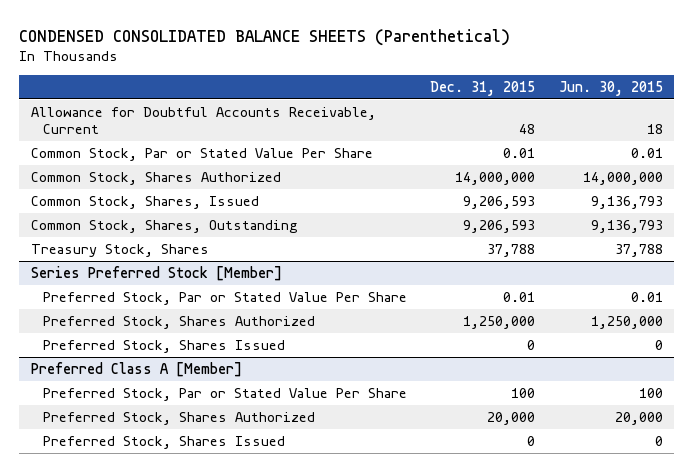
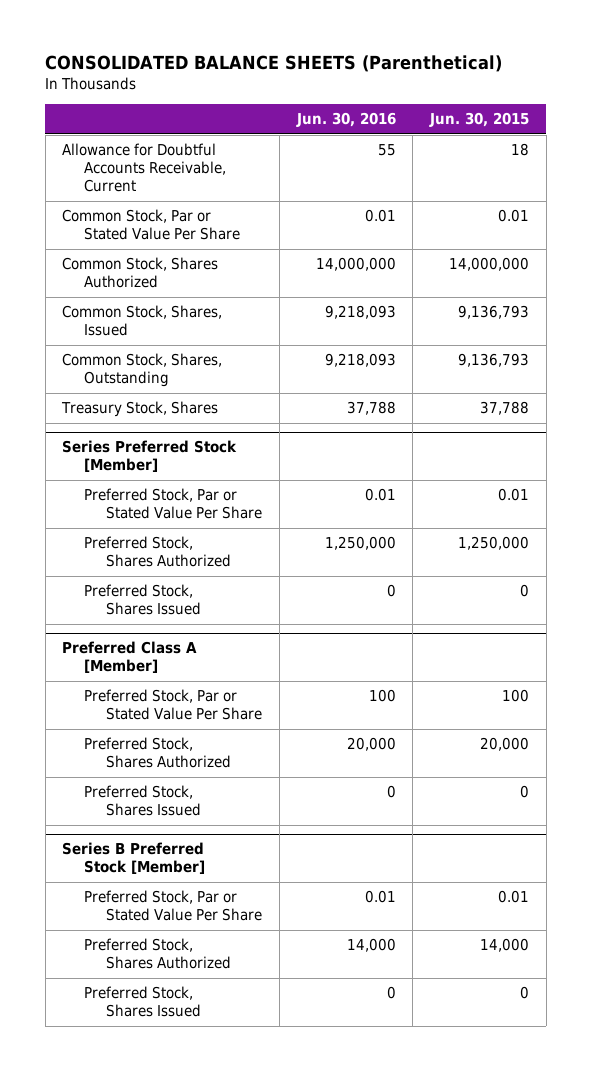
- CONDENSED CONSOLIDATED BALANCE SHEETS (Parenthetical)
+ CONSOLIDATED BALANCE SHEETS (Parenthetical)
- | Dec. 31, 2015 | Jun. 30, 2015
+ | Jun. 30, 2016 | Jun. 30, 2015
+ Series B Preferred Stock [Member]
+ Preferred Stock, Par or Stated Value Per Share | 0.01 | 0.01
+ Preferred Stock, Shares Authorized | 14,000 | 14,000
+ Preferred Stock, Shares Issued | 0 | 0

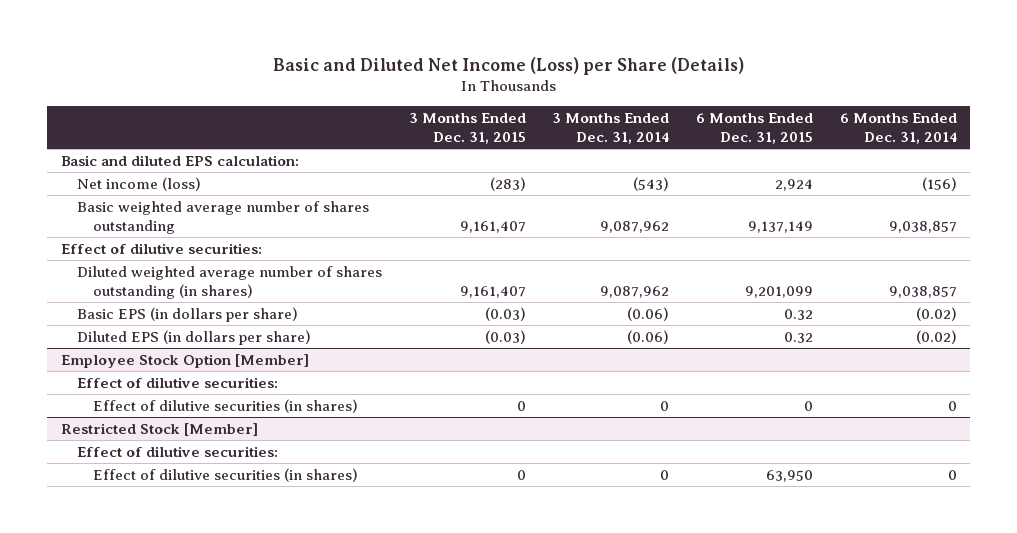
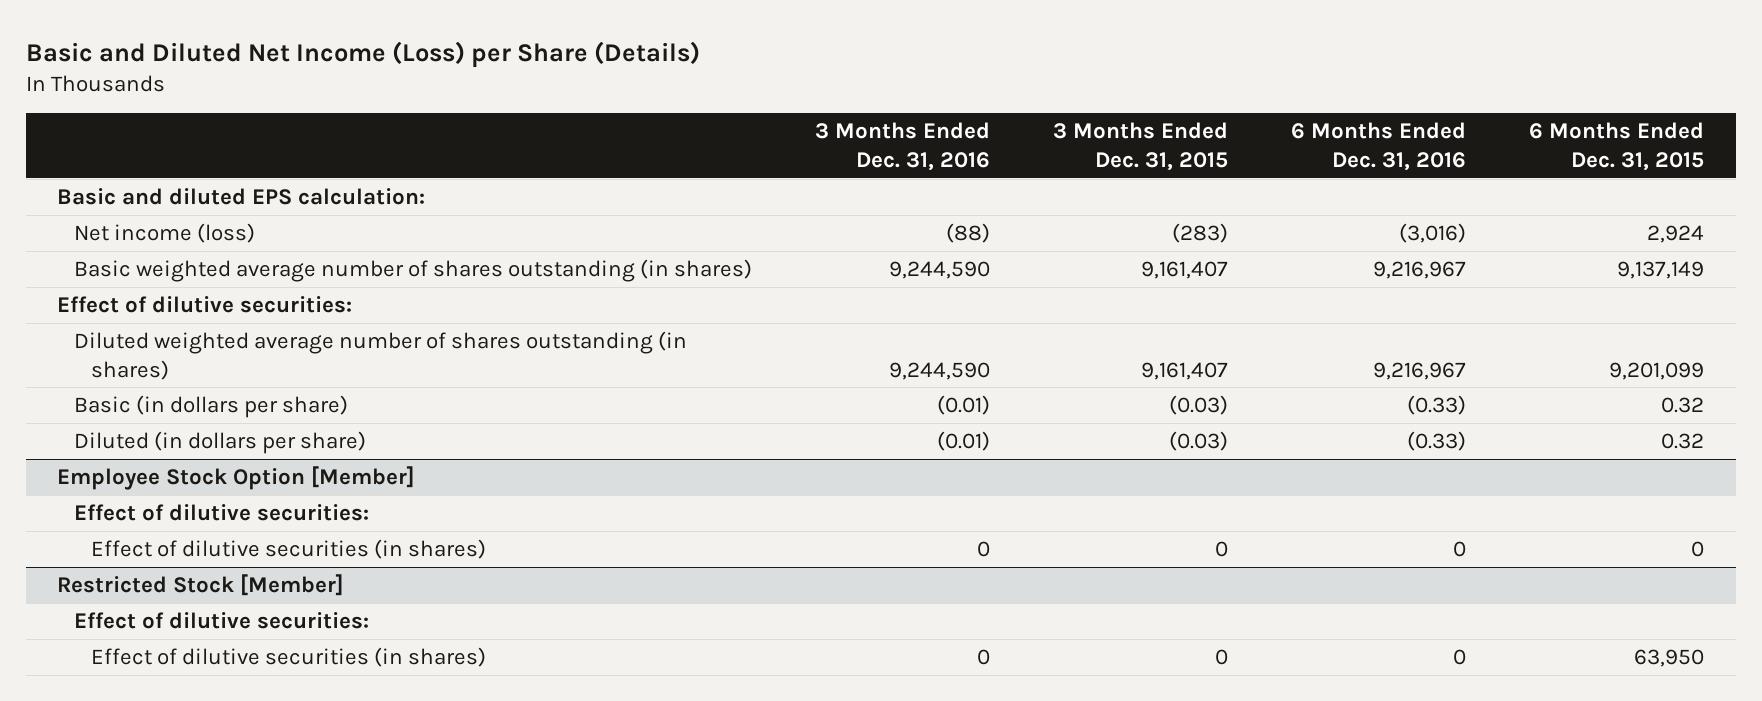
- | 3 Months Ended Dec. 31, 2015 | 3 Months Ended Dec. 31, 2014 | 6 Months Ended Dec. 31, 2015 | 6 Months Ended Dec. 31, 2014
+ | 3 Months Ended Dec. 31, 2016 | 3 Months Ended Dec. 31, 2015 | 6 Months Ended Dec. 31, 2016 | 6 Months Ended Dec. 31, 2015
- Basic weighted average number of shares outstanding | 9,161,407 | 9,087,962 | 9,137,149 | 9,038,857
+ Basic weighted average number of shares outstanding (in shares) | 9,244,590 | 9,161,407 | 9,216,967 | 9,137,149
- Basic EPS (in dollars per share) | (0.03) | (0.06) | 0.32 | (0.02)
- Diluted EPS (in dollars per share) | (0.03) | (0.06) | 0.32 | (0.02)
+ Basic (in dollars per share) | (0.01) | (0.03) | (0.33) | 0.32
+ Diluted (in dollars per share) | (0.01) | (0.03) | (0.33) | 0.32

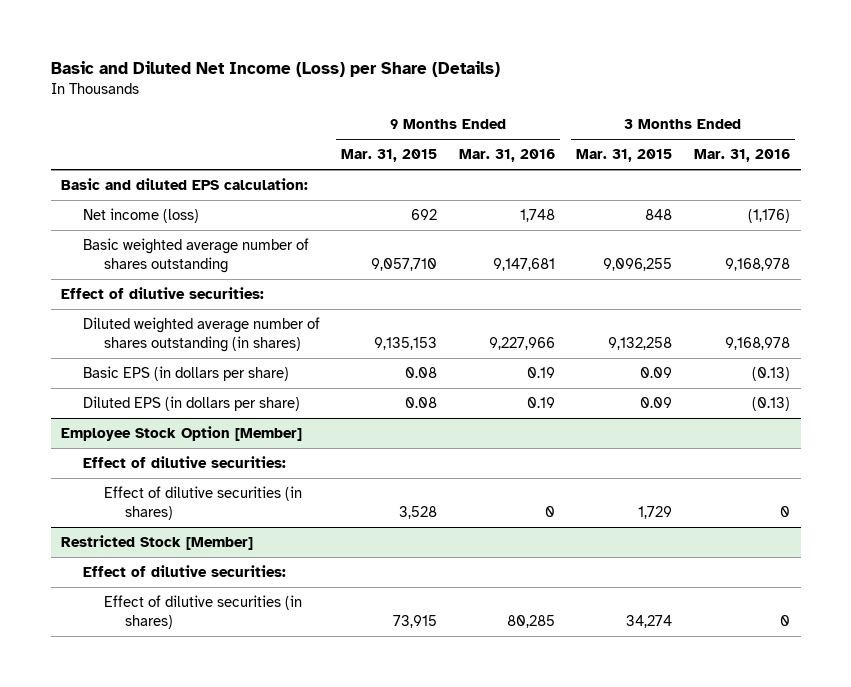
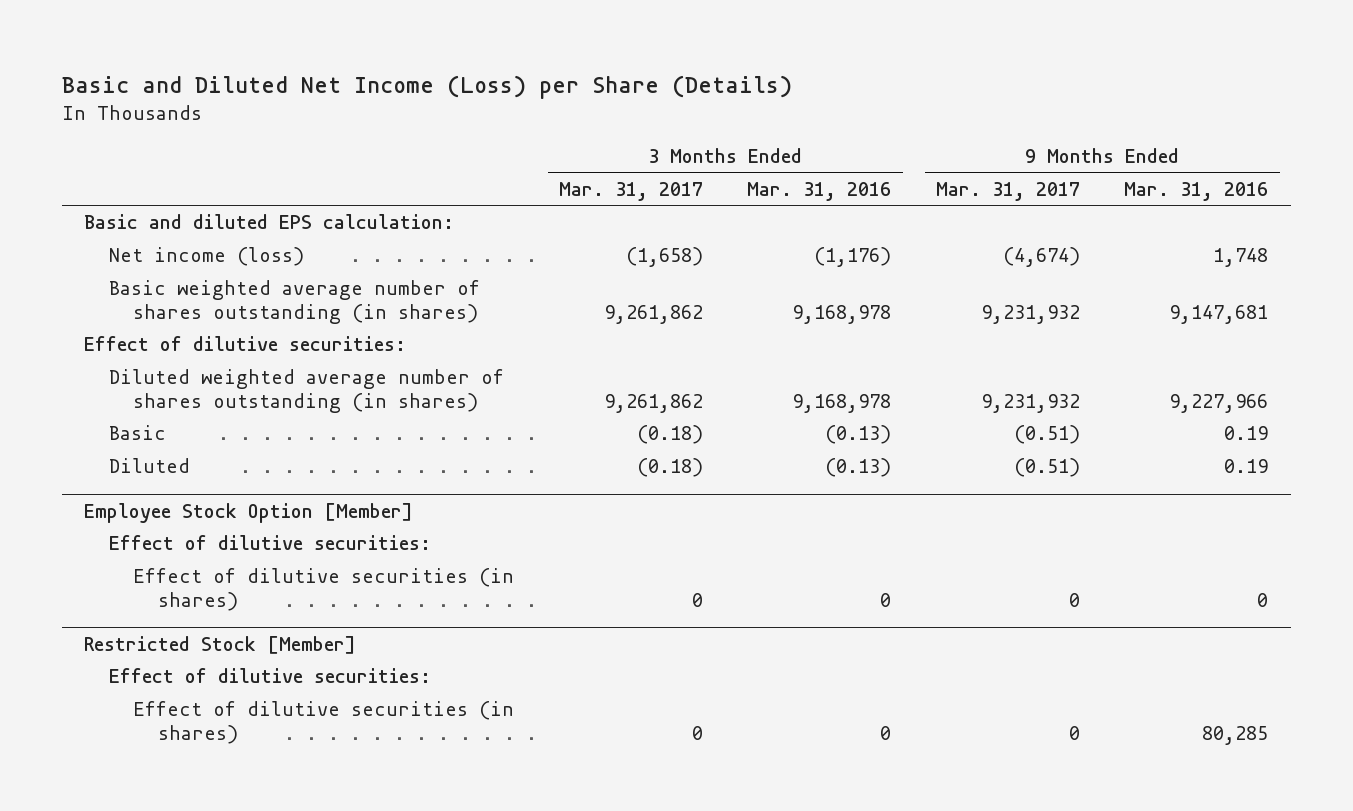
- | 9 Months Ended Mar. 31, 2015 | 9 Months Ended Mar. 31, 2016 | 3 Months Ended Mar. 31, 2015 | 3 Months Ended Mar. 31, 2016
+ | 3 Months Ended Mar. 31, 2017 | 3 Months Ended Mar. 31, 2016 | 9 Months Ended Mar. 31, 2017 | 9 Months Ended Mar. 31, 2016
- Basic weighted average number of shares outstanding | 9,057,710 | 9,147,681 | 9,096,255 | 9,168,978
+ Basic weighted average number of shares outstanding (in shares) | 9,261,862 | 9,168,978 | 9,231,932 | 9,147,681
- Basic EPS (in dollars per share) | 0.08 | 0.19 | 0.09 | (0.13)
- Diluted EPS (in dollars per share) | 0.08 | 0.19 | 0.09 | (0.13)
+ Basic | (0.18) | (0.13) | (0.51) | 0.19
+ Diluted | (0.18) | (0.13) | (0.51) | 0.19

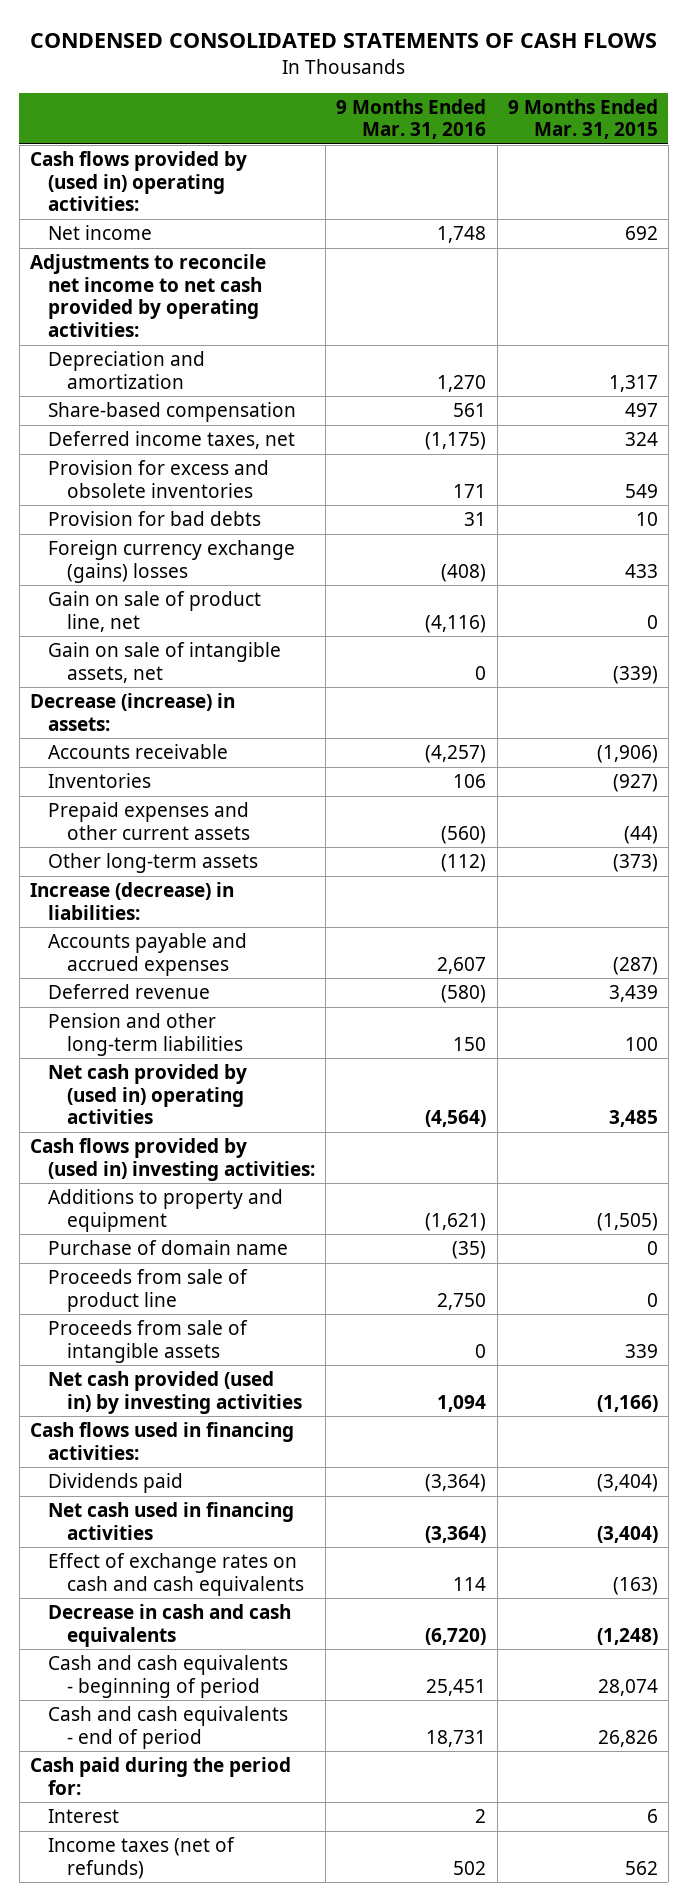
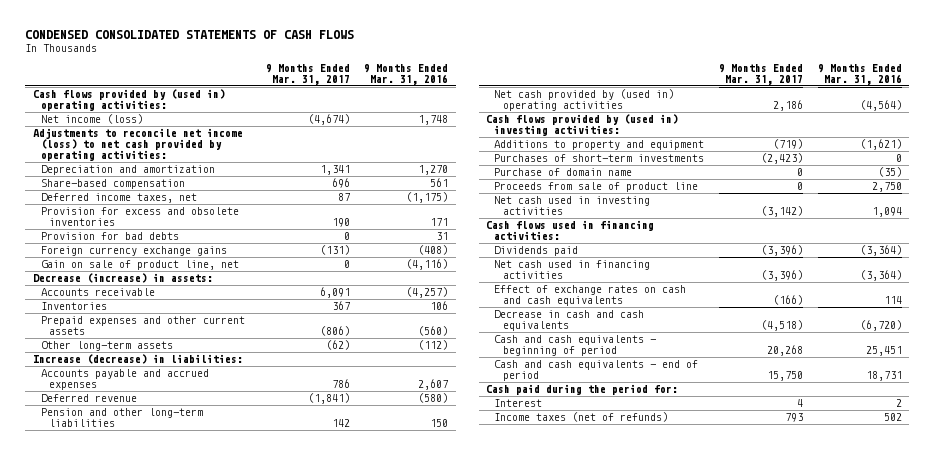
- | 9 Months Ended Mar. 31, 2016 | 9 Months Ended Mar. 31, 2015
+ | 9 Months Ended Mar. 31, 2017 | 9 Months Ended Mar. 31, 2016
- Net income | 1,748 | 692
- Adjustments to reconcile net income to net cash provided by operating activities:
+ Net income (loss) | (4,674) | 1,748
+ Adjustments to reconcile net income (loss) to net cash provided by operating activities:
- Foreign currency exchange (gains) losses | (408) | 433
+ Foreign currency exchange gains | (131) | (408)
- Gain on sale of intangible assets, net | 0 | (339)
+ Purchases of short-term investments | (2,423) | 0
- Proceeds from sale of intangible assets | 0 | 339
- Net cash provided (used in) by investing activities | 1,094 | (1,166)
+ Net cash used in investing activities | (3,142) | 1,094

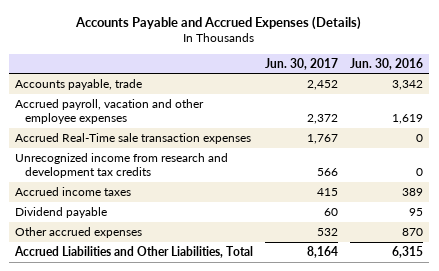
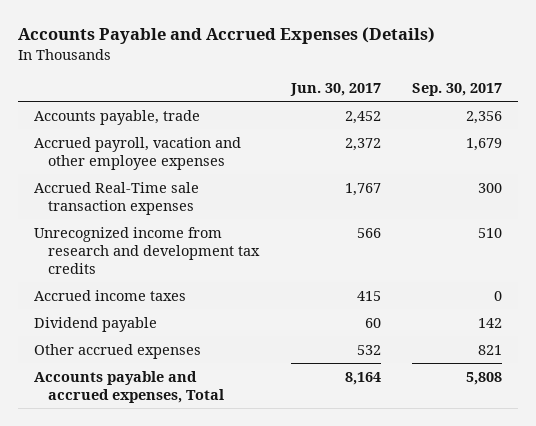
- | Jun. 30, 2017 | Jun. 30, 2016
+ | Jun. 30, 2017 | Sep. 30, 2017
- Accrued Liabilities and Other Liabilities, Total | 8,164 | 6,315
+ Accounts payable and accrued expenses, Total | 8,164 | 5,808

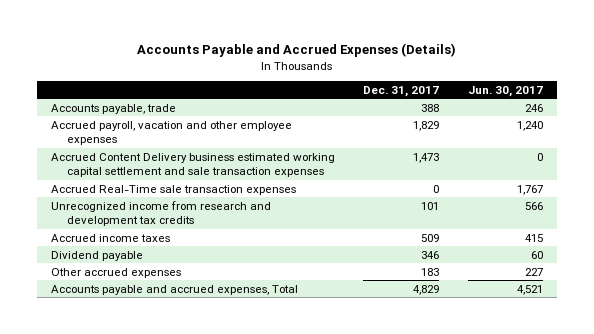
- | Jun. 30, 2017 | Sep. 30, 2017
+ | Dec. 31, 2017 | Jun. 30, 2017
- Accounts payable, trade | 2,452 | 2,356
- Accrued payroll, vacation and other employee expenses | 2,372 | 1,679
+ Accounts payable, trade | 388 | 246
+ Accrued payroll, vacation and other employee expenses | 1,829 | 1,240
+ Accrued Content Delivery business estimated working capital settlement and sale transaction expenses | 1,473 | 0
- Other accrued expenses | 532 | 821
- Accounts payable and accrued expenses, Total | 8,164 | 5,808
+ Other accrued expenses | 183 | 227
+ Accounts payable and accrued expenses, Total | 4,829 | 4,521

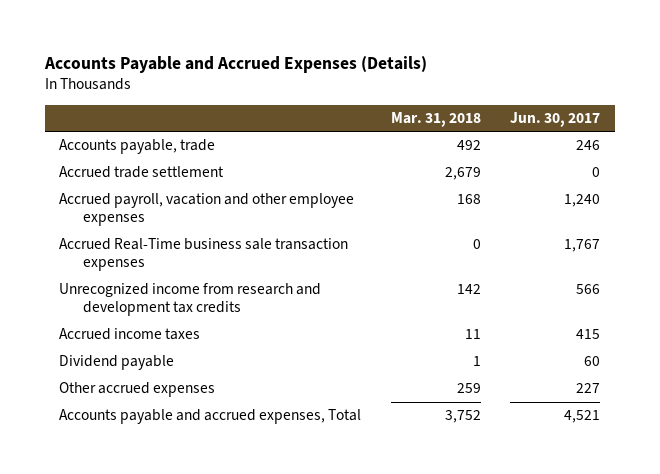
- | Dec. 31, 2017 | Jun. 30, 2017
+ | Mar. 31, 2018 | Jun. 30, 2017
+ Accrued trade settlement | 2,679 | 0
- Accrued Content Delivery business estimated working capital settlement and sale transaction expenses | 1,473 | 0
- Accrued Real-Time sale transaction expenses | 0 | 1,767
+ Accrued Real-Time business sale transaction expenses | 0 | 1,767

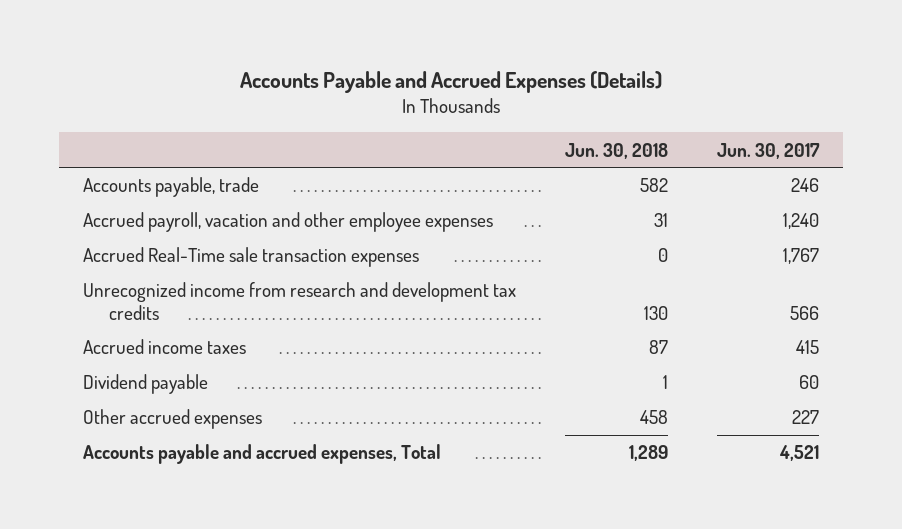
- | Mar. 31, 2018 | Jun. 30, 2017
+ | Jun. 30, 2018 | Jun. 30, 2017
- Accrued trade settlement | 2,679 | 0
- Accrued Real-Time business sale transaction expenses | 0 | 1,767
+ Accrued Real-Time sale transaction expenses | 0 | 1,767

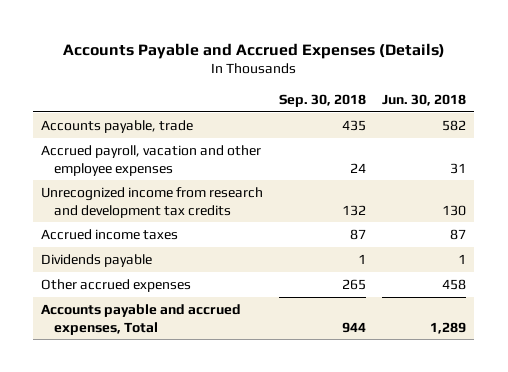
- | Jun. 30, 2018 | Jun. 30, 2017
+ | Sep. 30, 2018 | Jun. 30, 2018
- Accrued Real-Time sale transaction expenses | 0 | 1,767
- Dividend payable | 1 | 60
+ Dividends payable | 1 | 1

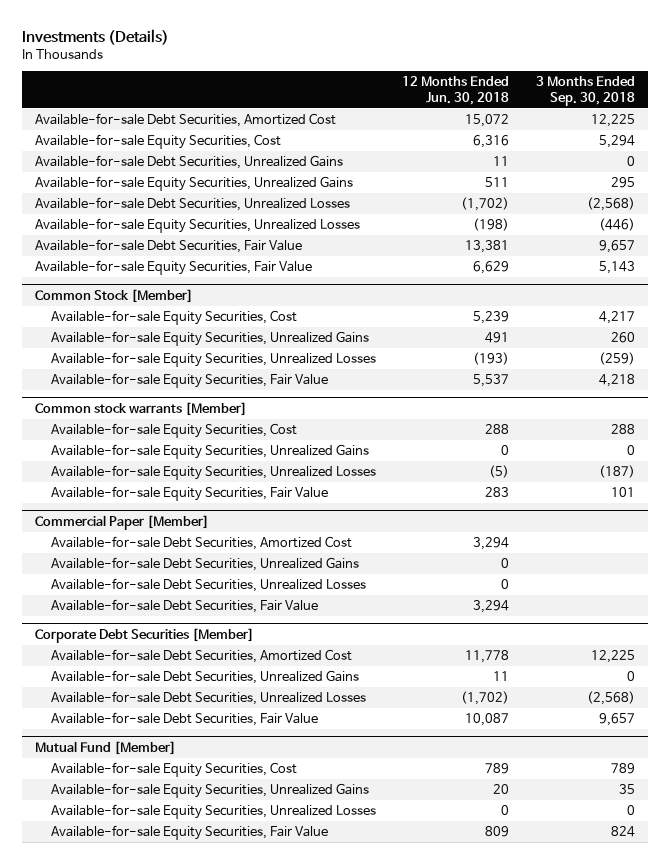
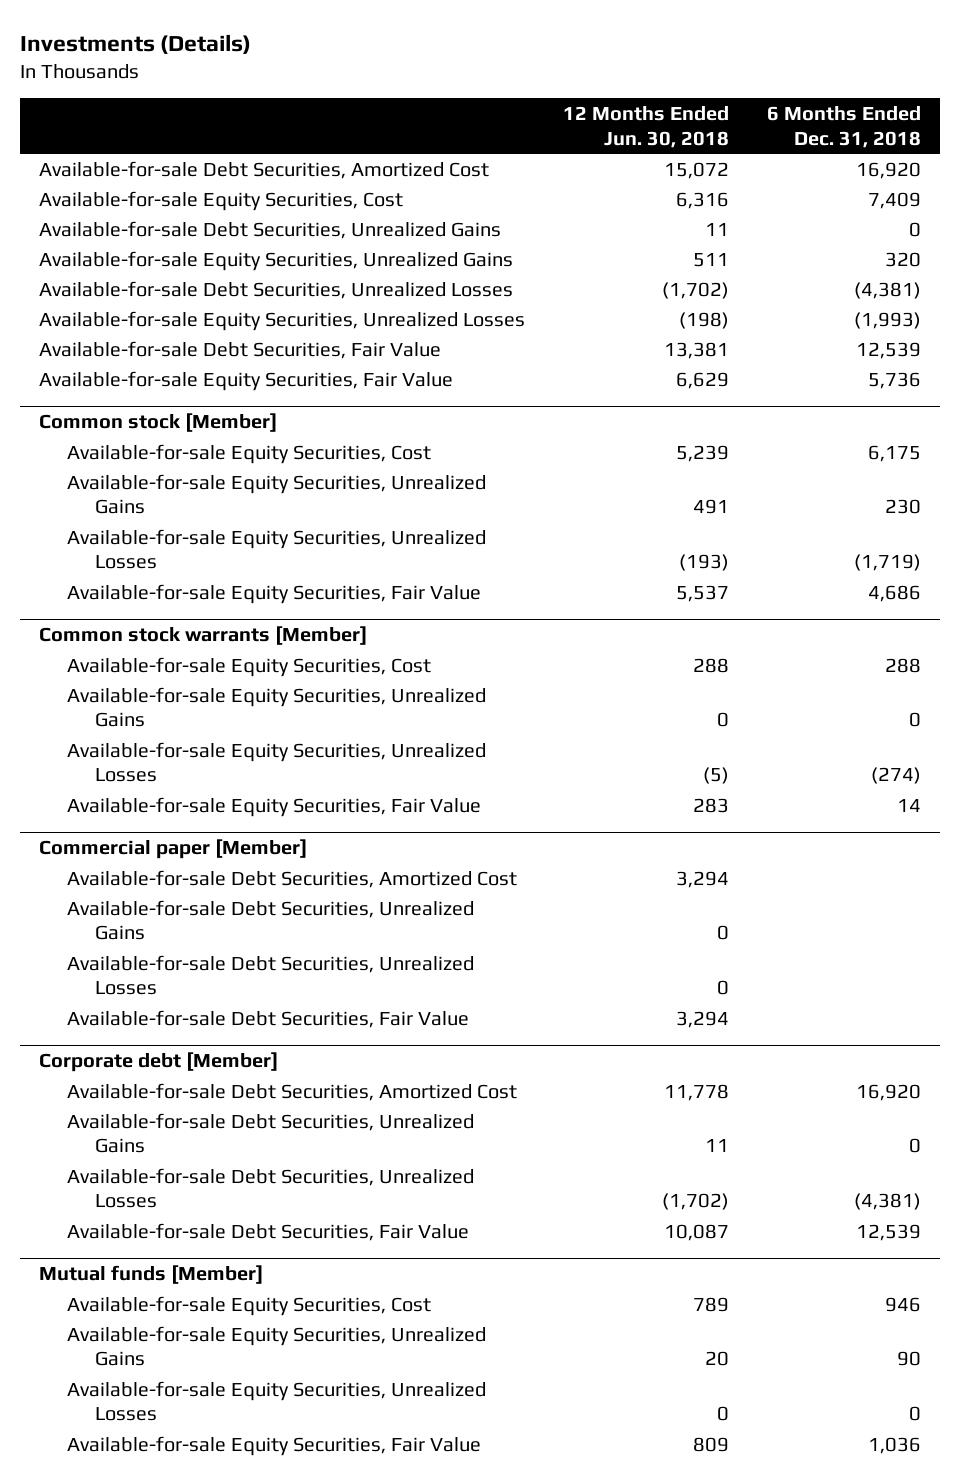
- | 12 Months Ended Jun. 30, 2018 | 3 Months Ended Sep. 30, 2018
+ | 12 Months Ended Jun. 30, 2018 | 6 Months Ended Dec. 31, 2018
- Common Stock [Member]
+ Common stock [Member]
- Commercial Paper [Member]
+ Commercial paper [Member]
- Corporate Debt Securities [Member]
+ Corporate debt [Member]
- Mutual Fund [Member]
+ Mutual funds [Member]

